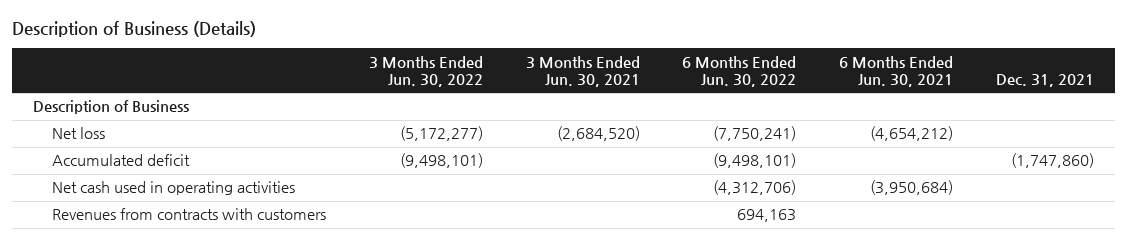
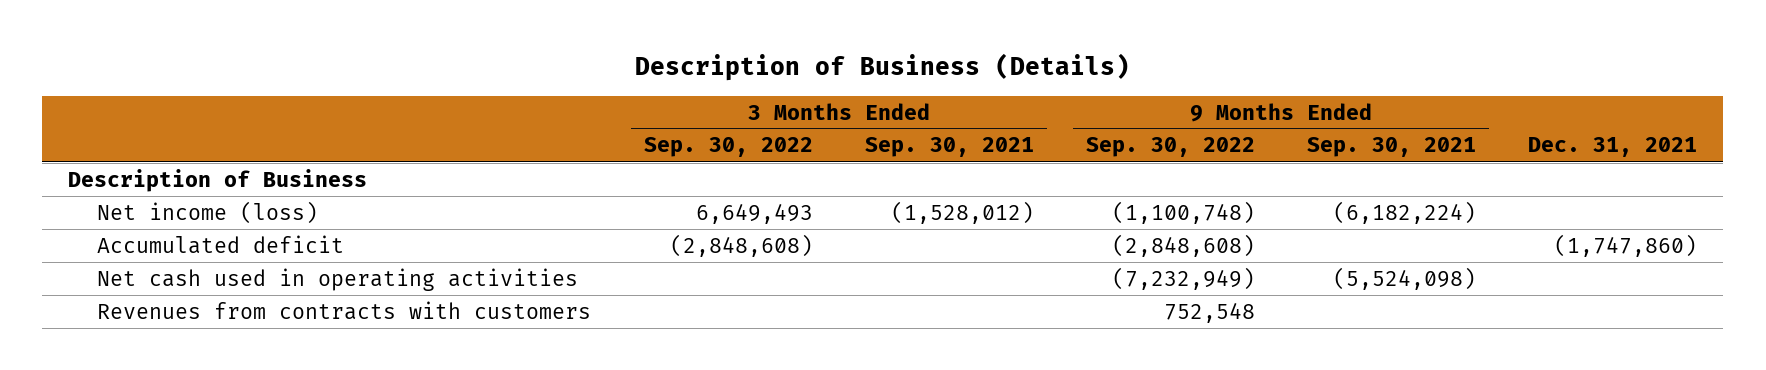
- | 3 Months Ended Jun. 30, 2022 | 3 Months Ended Jun. 30, 2021 | 6 Months Ended Jun. 30, 2022 | 6 Months Ended Jun. 30, 2021 | Dec. 31, 2021
+ | 3 Months Ended Sep. 30, 2022 | 3 Months Ended Sep. 30, 2021 | 9 Months Ended Sep. 30, 2022 | 9 Months Ended Sep. 30, 2021 | Dec. 31, 2021
- Net loss | (5,172,277) | (2,684,520) | (7,750,241) | (4,654,212) |
+ Net income (loss) | 6,649,493 | (1,528,012) | (1,100,748) | (6,182,224) |

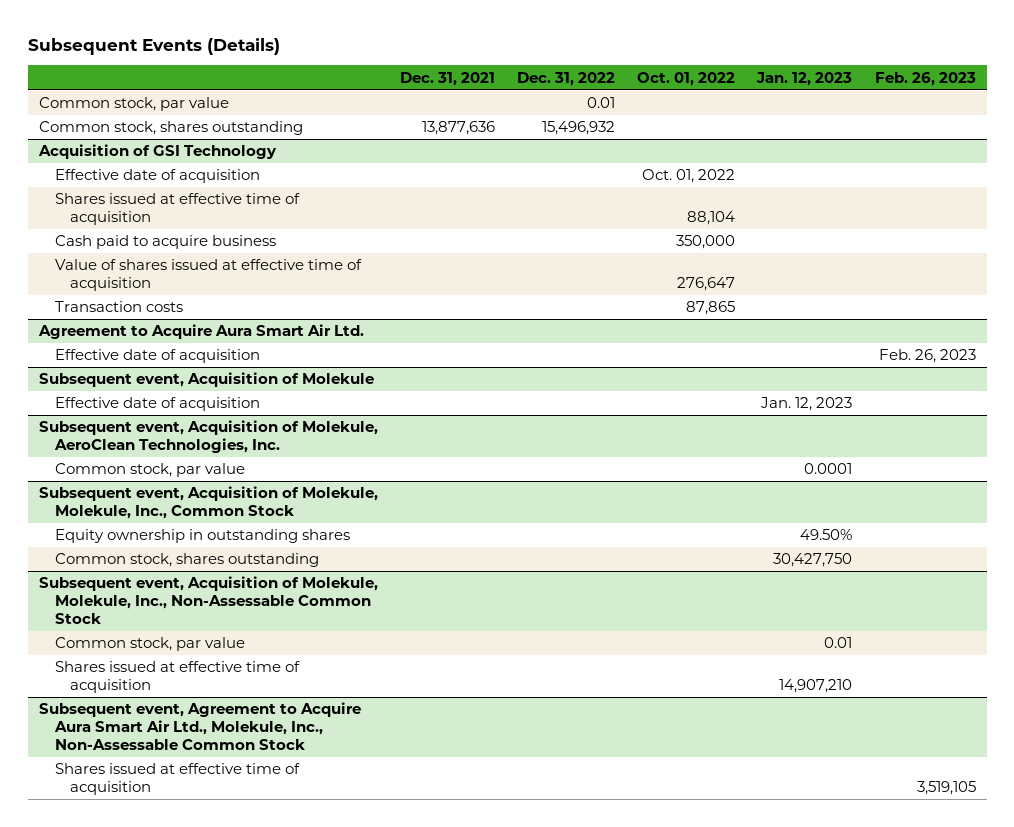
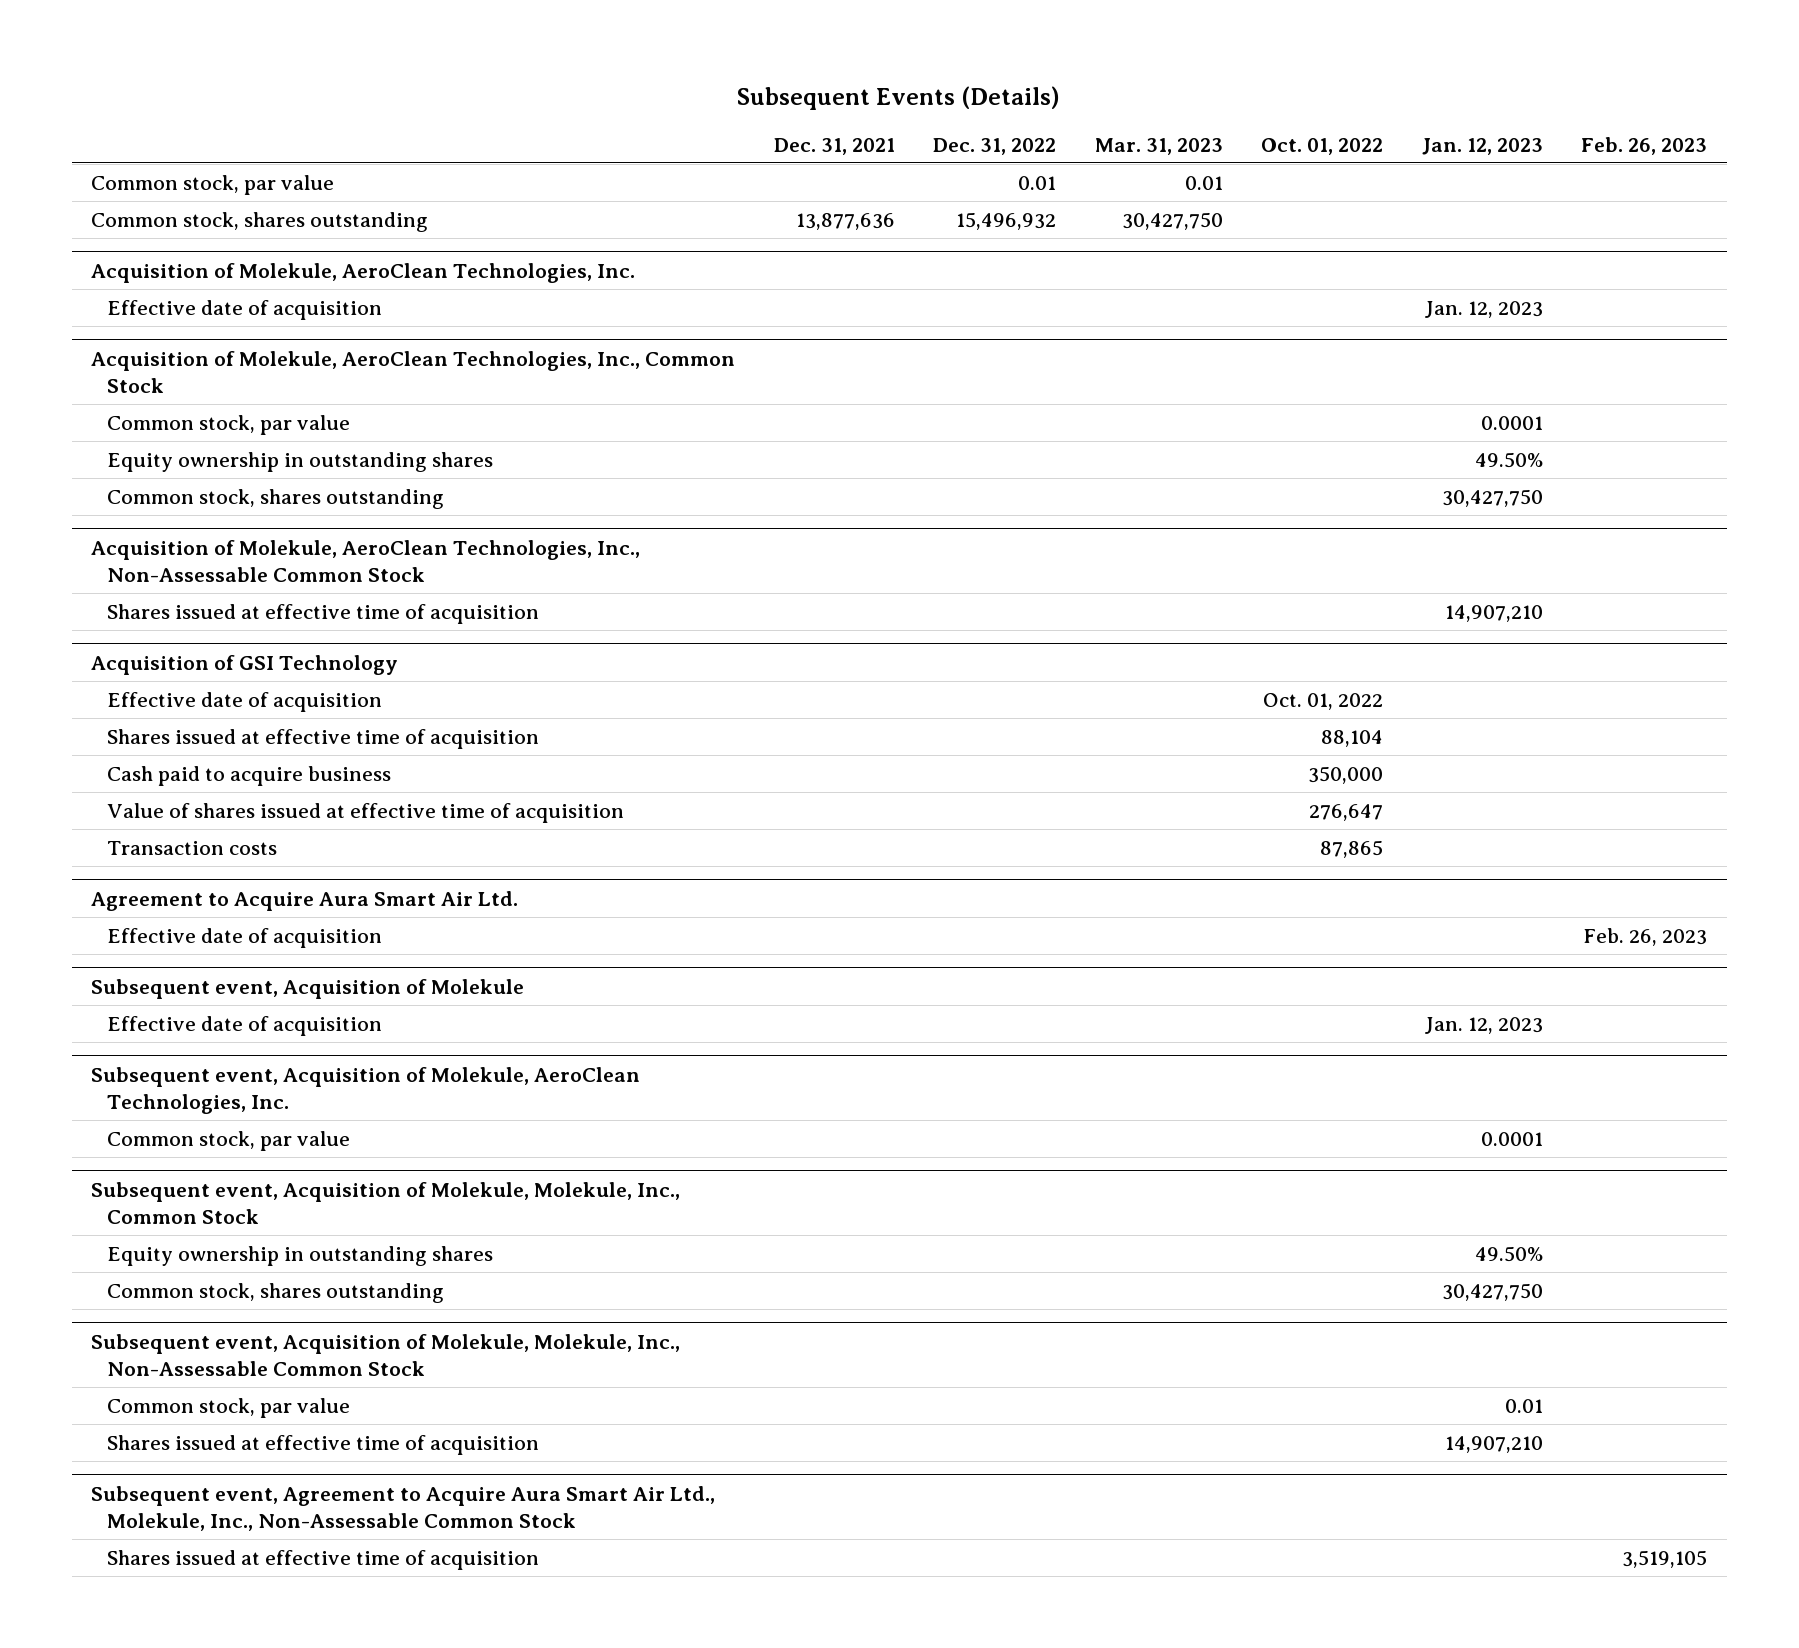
- | Dec. 31, 2021 | Dec. 31, 2022 | Oct. 01, 2022 | Jan. 12, 2023 | Feb. 26, 2023
+ | Dec. 31, 2021 | Dec. 31, 2022 | Mar. 31, 2023 | Oct. 01, 2022 | Jan. 12, 2023 | Feb. 26, 2023
+ Acquisition of Molekule, AeroClean Technologies, Inc.
+ Effective date of acquisition | | | | | Jan. 12, 2023 |
+ Acquisition of Molekule, AeroClean Technologies, Inc., Common Stock
+ Common stock, par value | | | | | 0.0001 |
+ Equity ownership in outstanding shares | | | | | 49.50% |
+ Common stock, shares outstanding | | | | | 30,427,750 |
+ Acquisition of Molekule, AeroClean Technologies, Inc., Non-Assessable Common Stock
+ Shares issued at effective time of acquisition | | | | | 14,907,210 |

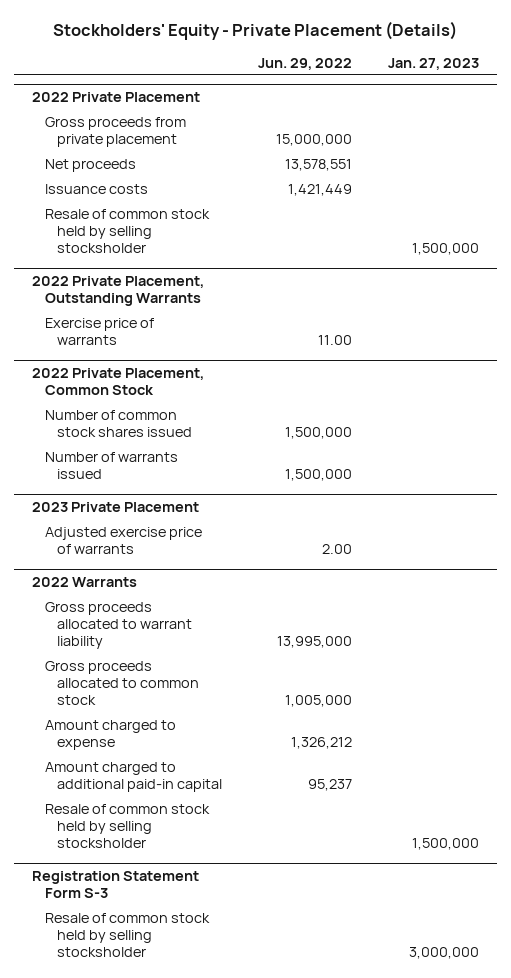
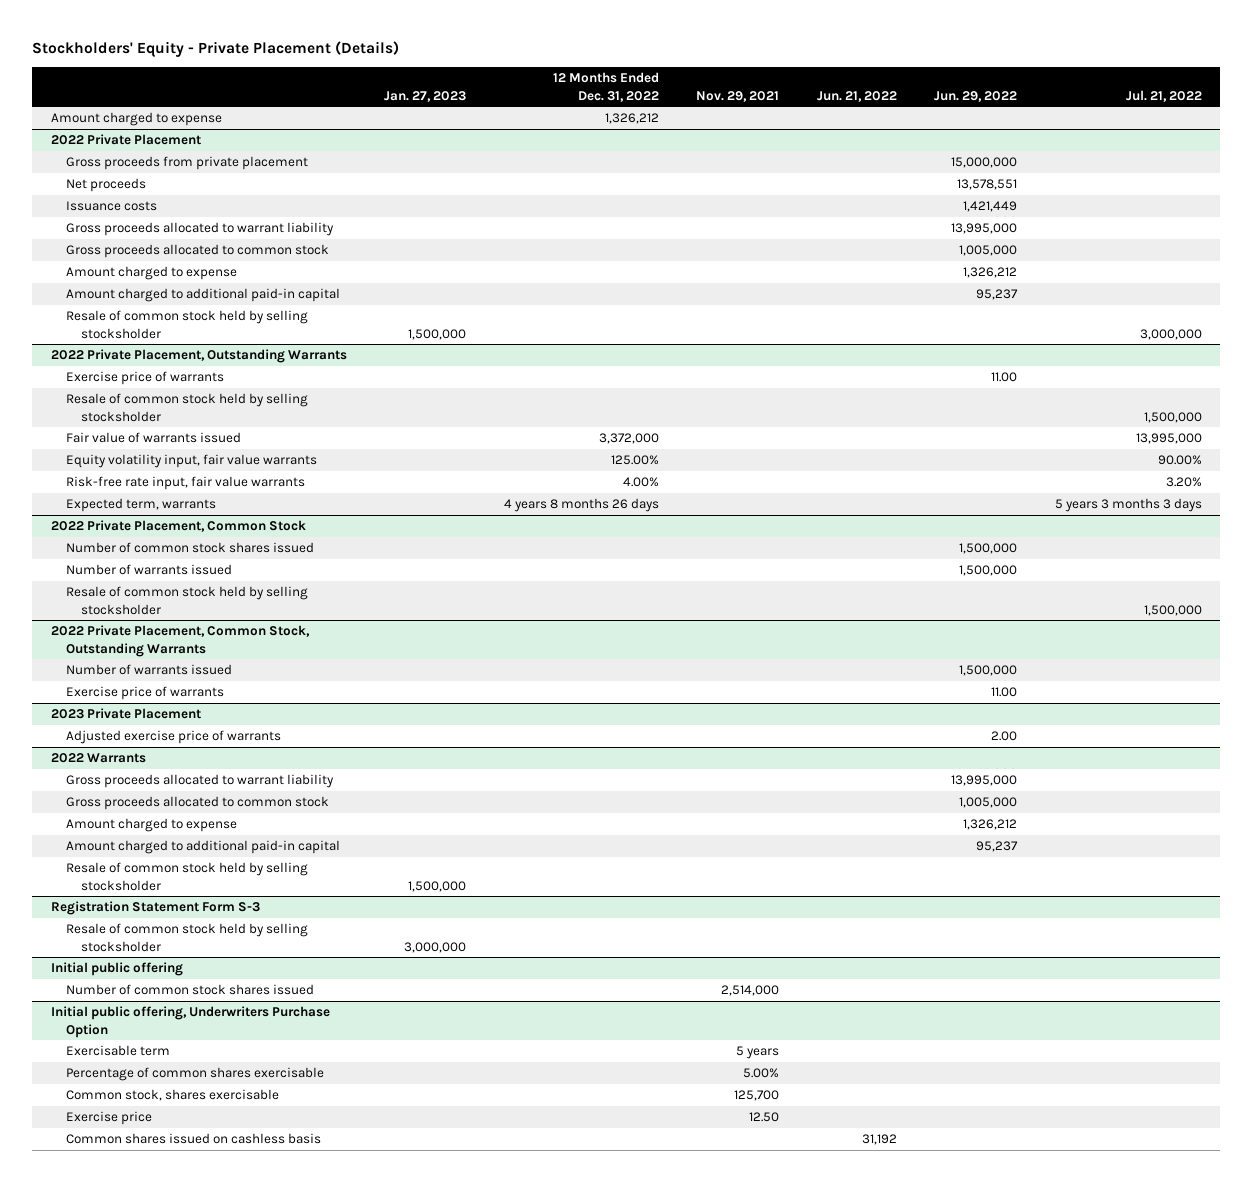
- | Jun. 29, 2022 | Jan. 27, 2023
+ | Jan. 27, 2023 | 12 Months Ended Dec. 31, 2022 | Nov. 29, 2021 | Jun. 21, 2022 | Jun. 29, 2022 | Jul. 21, 2022
+ Amount charged to expense | | 1,326,212 | | | |
@ 2022 Private Placement
+ Gross proceeds allocated to warrant liability | | | | | 13,995,000 |
+ Gross proceeds allocated to common stock | | | | | 1,005,000 |
+ Amount charged to expense | | | | | 1,326,212 |
+ Amount charged to additional paid-in capital | | | | | 95,237 |
@ 2022 Private Placement, Outstanding Warrants
+ Resale of common stock held by selling stocksholder | | | | | | 1,500,000
+ Fair value of warrants issued | | 3,372,000 | | | | 13,995,000
+ Equity volatility input, fair value warrants | | 125.00% | | | | 90.00%
+ Risk-free rate input, fair value warrants | | 4.00% | | | | 3.20%
+ Expected term, warrants | | 4 years 8 months 26 days | | | | 5 years 3 months 3 days
@ 2022 Private Placement, Common Stock
+ Resale of common stock held by selling stocksholder | | | | | | 1,500,000
+ 2022 Private Placement, Common Stock, Outstanding Warrants
+ Number of warrants issued | | | | | 1,500,000 |
+ Exercise price of warrants | | | | | 11.00 |
+ Initial public offering
+ Number of common stock shares issued | | | 2,514,000 | | |
+ Initial public offering, Underwriters Purchase Option
+ Exercisable term | | | 5 years | | |
+ Percentage of common shares exercisable | | | 5.00% | | |
+ Common stock, shares exercisable | | | 125,700 | | |
+ Exercise price | | | 12.50 | | |
+ Common shares issued on cashless basis | | | | 31,192 | |

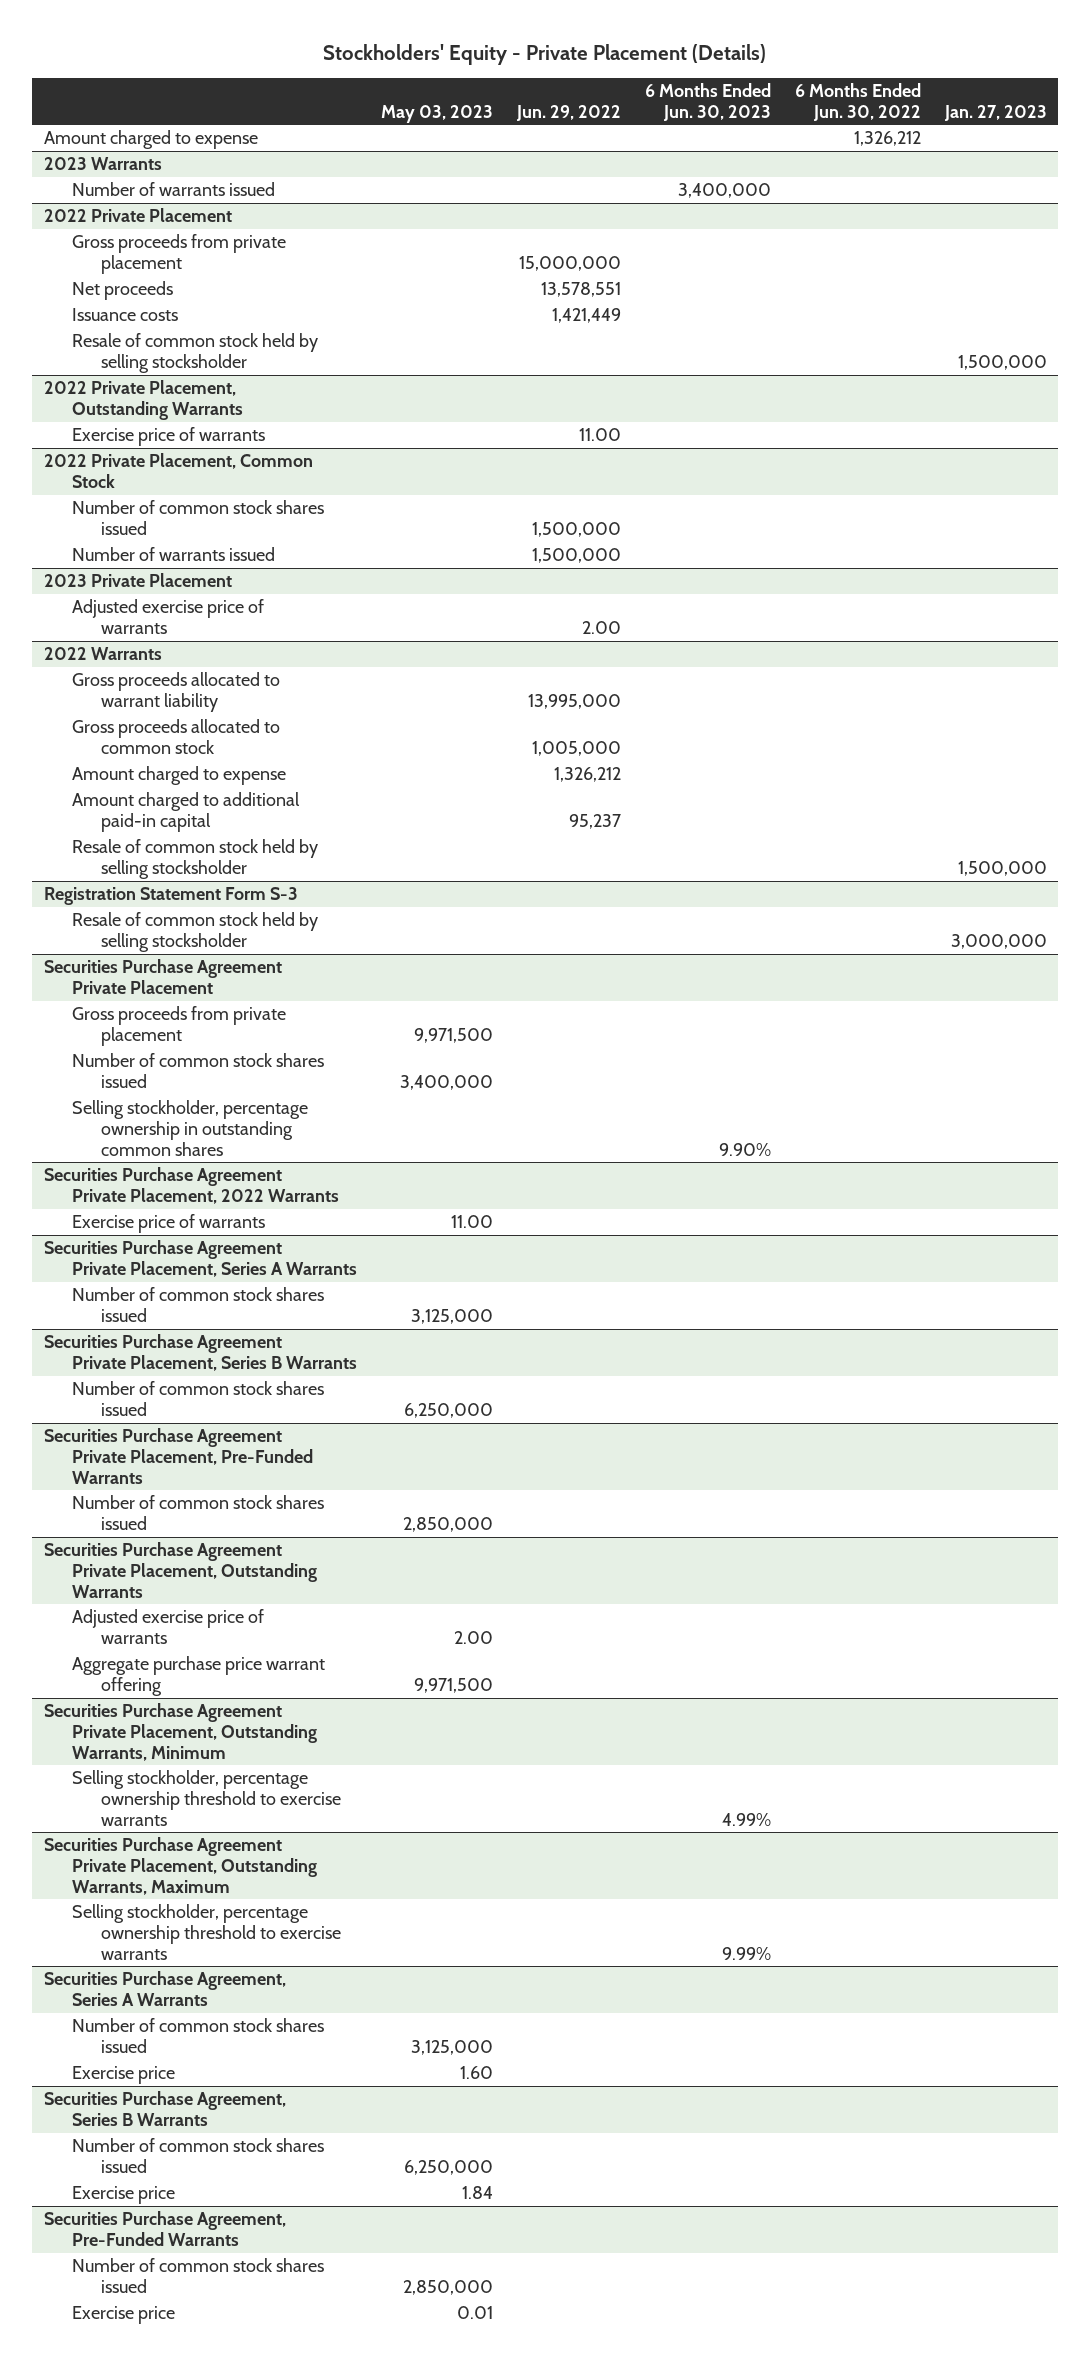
- | Jan. 27, 2023 | 12 Months Ended Dec. 31, 2022 | Nov. 29, 2021 | Jun. 21, 2022 | Jun. 29, 2022 | Jul. 21, 2022
+ | May 03, 2023 | Jun. 29, 2022 | 6 Months Ended Jun. 30, 2023 | 6 Months Ended Jun. 30, 2022 | Jan. 27, 2023
+ 2023 Warrants
+ Number of warrants issued | | | 3,400,000 | |
@ 2022 Private Placement
- Gross proceeds allocated to warrant liability | | | | | 13,995,000 |
- Gross proceeds allocated to common stock | | | | | 1,005,000 |
- Amount charged to expense | | | | | 1,326,212 |
- Amount charged to additional paid-in capital | | | | | 95,237 |
@ 2022 Private Placement, Outstanding Warrants
- Resale of common stock held by selling stocksholder | | | | | | 1,500,000
- Fair value of warrants issued | | 3,372,000 | | | | 13,995,000
- Equity volatility input, fair value warrants | | 125.00% | | | | 90.00%
- Risk-free rate input, fair value warrants | | 4.00% | | | | 3.20%
- Expected term, warrants | | 4 years 8 months 26 days | | | | 5 years 3 months 3 days
@ 2022 Private Placement, Common Stock
- Resale of common stock held by selling stocksholder | | | | | | 1,500,000
- 2022 Private Placement, Common Stock, Outstanding Warrants
- Number of warrants issued | | | | | 1,500,000 |
- Exercise price of warrants | | | | | 11.00 |
- Initial public offering
- Number of common stock shares issued | | | 2,514,000 | | |
- Initial public offering, Underwriters Purchase Option
- Exercisable term | | | 5 years | | |
- Percentage of common shares exercisable | | | 5.00% | | |
- Common stock, shares exercisable | | | 125,700 | | |
- Exercise price | | | 12.50 | | |
- Common shares issued on cashless basis | | | | 31,192 | |
+ Securities Purchase Agreement Private Placement
+ Gross proceeds from private placement | 9,971,500 | | | |
+ Number of common stock shares issued | 3,400,000 | | | |
+ Selling stockholder, percentage ownership in outstanding common shares | | | 9.90% | |
+ Securities Purchase Agreement Private Placement, 2022 Warrants
+ Exercise price of warrants | 11.00 | | | |
+ Securities Purchase Agreement Private Placement, Series A Warrants
+ Number of common stock shares issued | 3,125,000 | | | |
+ Securities Purchase Agreement Private Placement, Series B Warrants
+ Number of common stock shares issued | 6,250,000 | | | |
+ Securities Purchase Agreement Private Placement, Pre-Funded Warrants
+ Number of common stock shares issued | 2,850,000 | | | |
+ Securities Purchase Agreement Private Placement, Outstanding Warrants
+ Adjusted exercise price of warrants | 2.00 | | | |
+ Aggregate purchase price warrant offering | 9,971,500 | | | |
+ Securities Purchase Agreement Private Placement, Outstanding Warrants, Minimum
+ Selling stockholder, percentage ownership threshold to exercise warrants | | | 4.99% | |
+ Securities Purchase Agreement Private Placement, Outstanding Warrants, Maximum
+ Selling stockholder, percentage ownership threshold to exercise warrants | | | 9.99% | |
+ Securities Purchase Agreement, Series A Warrants
+ Number of common stock shares issued | 3,125,000 | | | |
+ Exercise price | 1.60 | | | |
+ Securities Purchase Agreement, Series B Warrants
+ Number of common stock shares issued | 6,250,000 | | | |
+ Exercise price | 1.84 | | | |
+ Securities Purchase Agreement, Pre-Funded Warrants
+ Number of common stock shares issued | 2,850,000 | | | |
+ Exercise price | 0.01 | | | |

